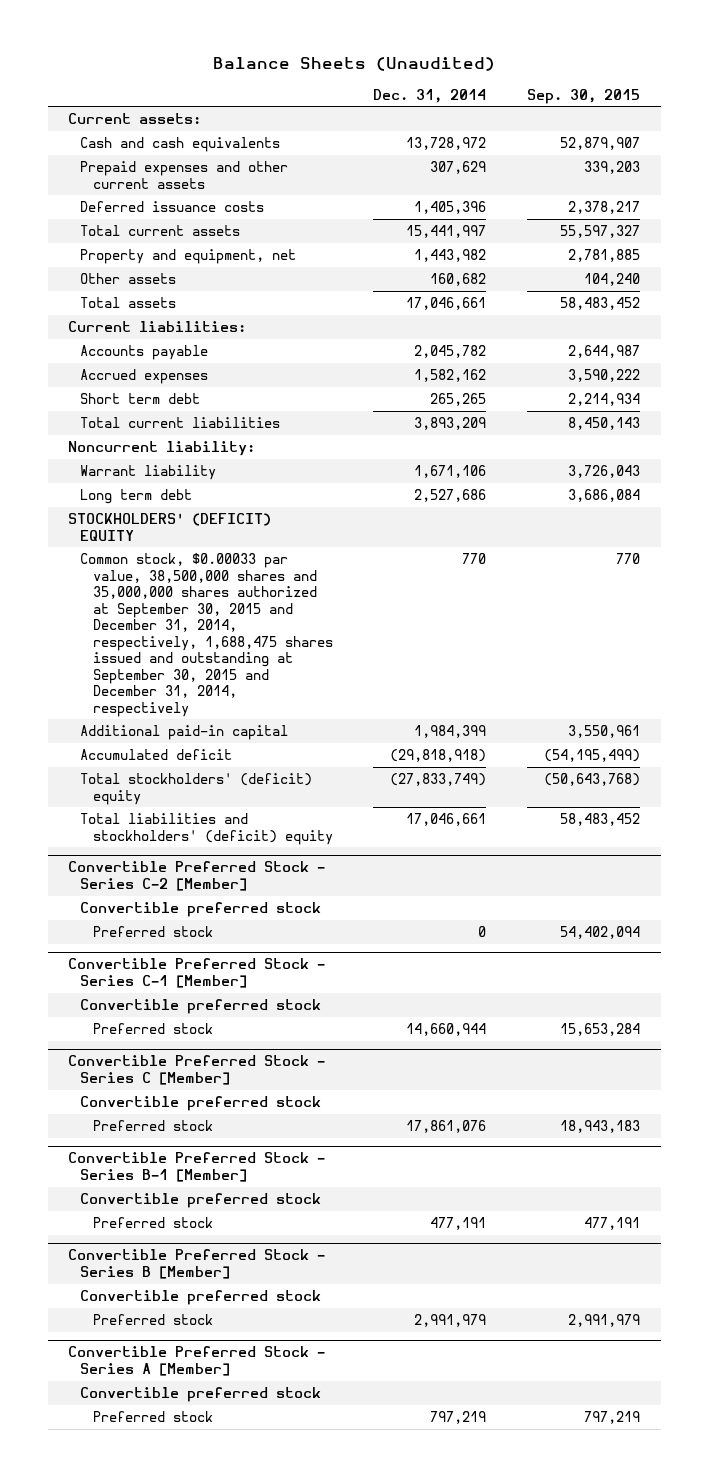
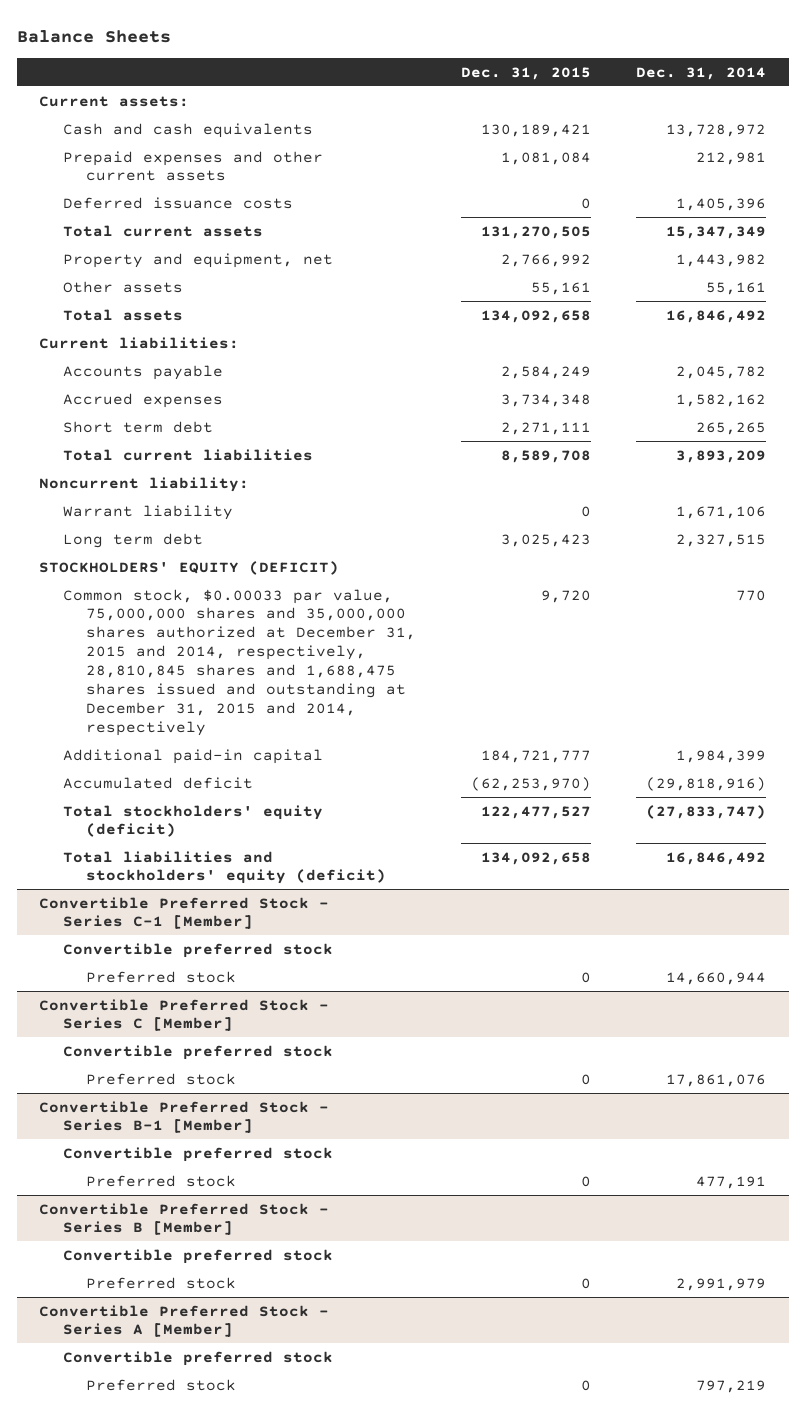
- Balance Sheets (Unaudited)
+ Balance Sheets
- | Dec. 31, 2014 | Sep. 30, 2015
+ | Dec. 31, 2015 | Dec. 31, 2014
- Prepaid expenses and other current assets | 307,629 | 339,203
+ Prepaid expenses and other current assets | 1,081,084 | 212,981
- Total current assets | 15,441,997 | 55,597,327
+ Total current assets | 131,270,505 | 15,347,349
- Other assets | 160,682 | 104,240
- Total assets | 17,046,661 | 58,483,452
+ Other assets | 55,161 | 55,161
+ Total assets | 134,092,658 | 16,846,492
- Long term debt | 2,527,686 | 3,686,084
- STOCKHOLDERS' (DEFICIT) EQUITY
- Common stock, $0.00033 par value, 38,500,000 shares and 35,000,000 shares authorized at September 30, 2015 and December 31, 2014, respectively, 1,688,475 shares issued and outstanding at September 30, 2015 and December 31, 2014, respectively | 770 | 770
+ Long term debt | 3,025,423 | 2,327,515
+ STOCKHOLDERS' EQUITY (DEFICIT)
+ Common stock, $0.00033 par value, 75,000,000 shares and 35,000,000 shares authorized at December 31, 2015 and 2014, respectively, 28,810,845 shares and 1,688,475 shares issued and outstanding at December 31, 2015 and 2014, respectively | 9,720 | 770
- Accumulated deficit | (29,818,918) | (54,195,499)
- Total stockholders' (deficit) equity | (27,833,749) | (50,643,768)
- Total liabilities and stockholders' (deficit) equity | 17,046,661 | 58,483,452
- Convertible Preferred Stock - Series C-2 [Member]
- Convertible preferred stock
- Preferred stock | 0 | 54,402,094
+ Accumulated deficit | (62,253,970) | (29,818,916)
+ Total stockholders' equity (deficit) | 122,477,527 | (27,833,747)
+ Total liabilities and stockholders' equity (deficit) | 134,092,658 | 16,846,492

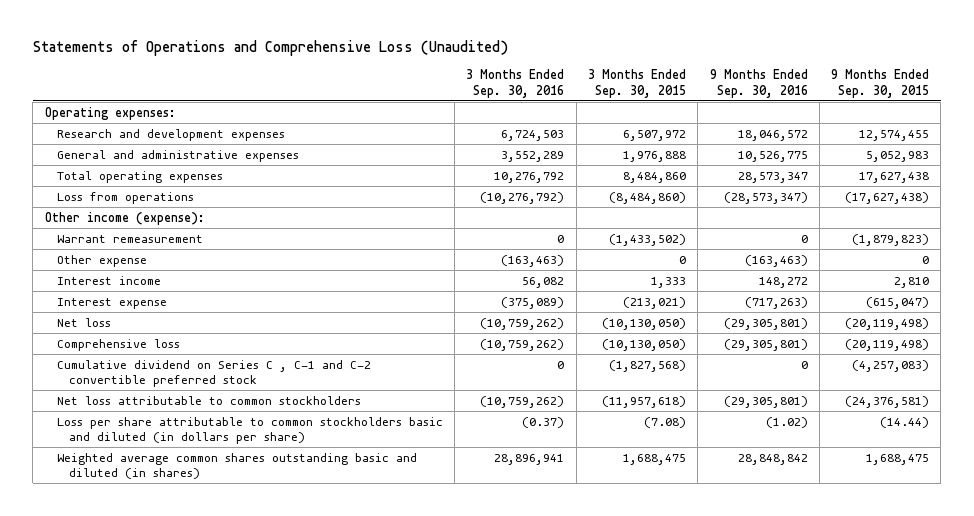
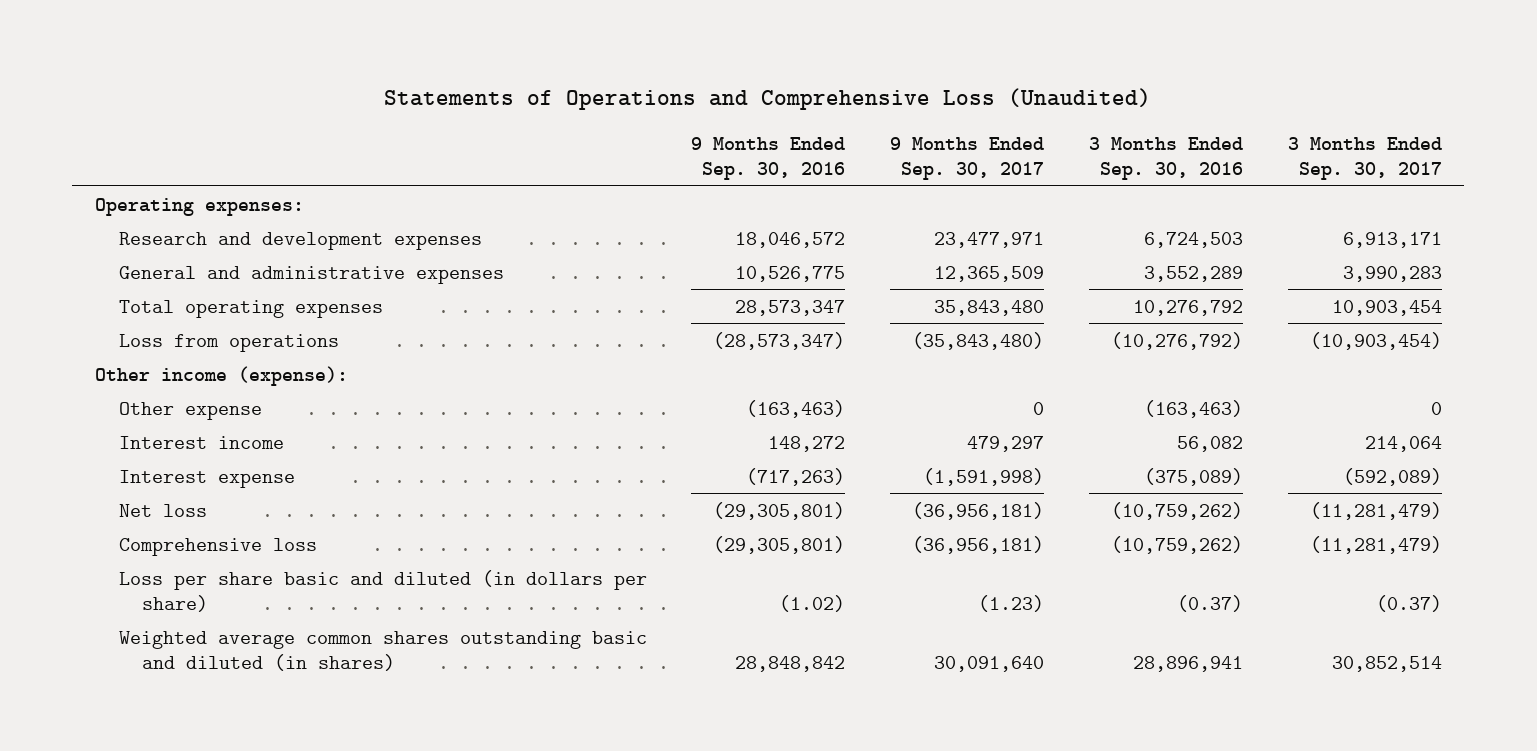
- | 3 Months Ended Sep. 30, 2016 | 3 Months Ended Sep. 30, 2015 | 9 Months Ended Sep. 30, 2016 | 9 Months Ended Sep. 30, 2015
+ | 9 Months Ended Sep. 30, 2016 | 9 Months Ended Sep. 30, 2017 | 3 Months Ended Sep. 30, 2016 | 3 Months Ended Sep. 30, 2017
- Warrant remeasurement | 0 | (1,433,502) | 0 | (1,879,823)
- Cumulative dividend on Series C , C-1 and C-2 convertible preferred stock | 0 | (1,827,568) | 0 | (4,257,083)
- Net loss attributable to common stockholders | (10,759,262) | (11,957,618) | (29,305,801) | (24,376,581)
- Loss per share attributable to common stockholders basic and diluted (in dollars per share) | (0.37) | (7.08) | (1.02) | (14.44)
+ Loss per share basic and diluted (in dollars per share) | (1.02) | (1.23) | (0.37) | (0.37)

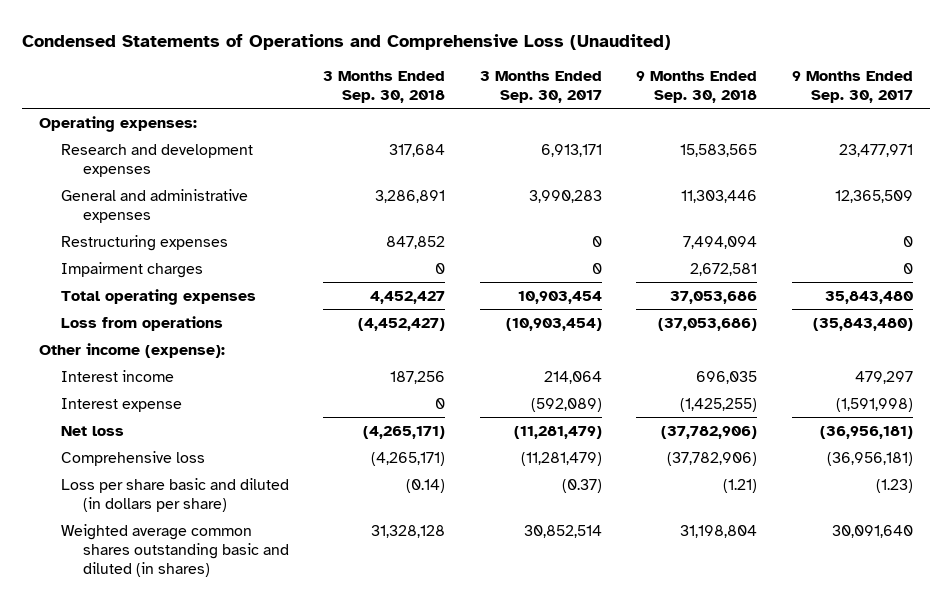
- Statements of Operations and Comprehensive Loss (Unaudited)
+ Condensed Statements of Operations and Comprehensive Loss (Unaudited)
- | 9 Months Ended Sep. 30, 2016 | 9 Months Ended Sep. 30, 2017 | 3 Months Ended Sep. 30, 2016 | 3 Months Ended Sep. 30, 2017
+ | 3 Months Ended Sep. 30, 2018 | 3 Months Ended Sep. 30, 2017 | 9 Months Ended Sep. 30, 2018 | 9 Months Ended Sep. 30, 2017
+ Restructuring expenses | 847,852 | 0 | 7,494,094 | 0
+ Impairment charges | 0 | 0 | 2,672,581 | 0
- Other expense | (163,463) | 0 | (163,463) | 0

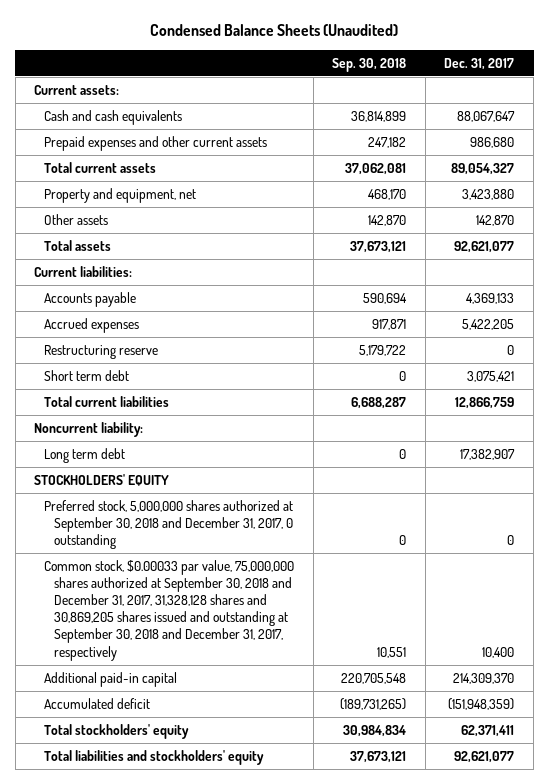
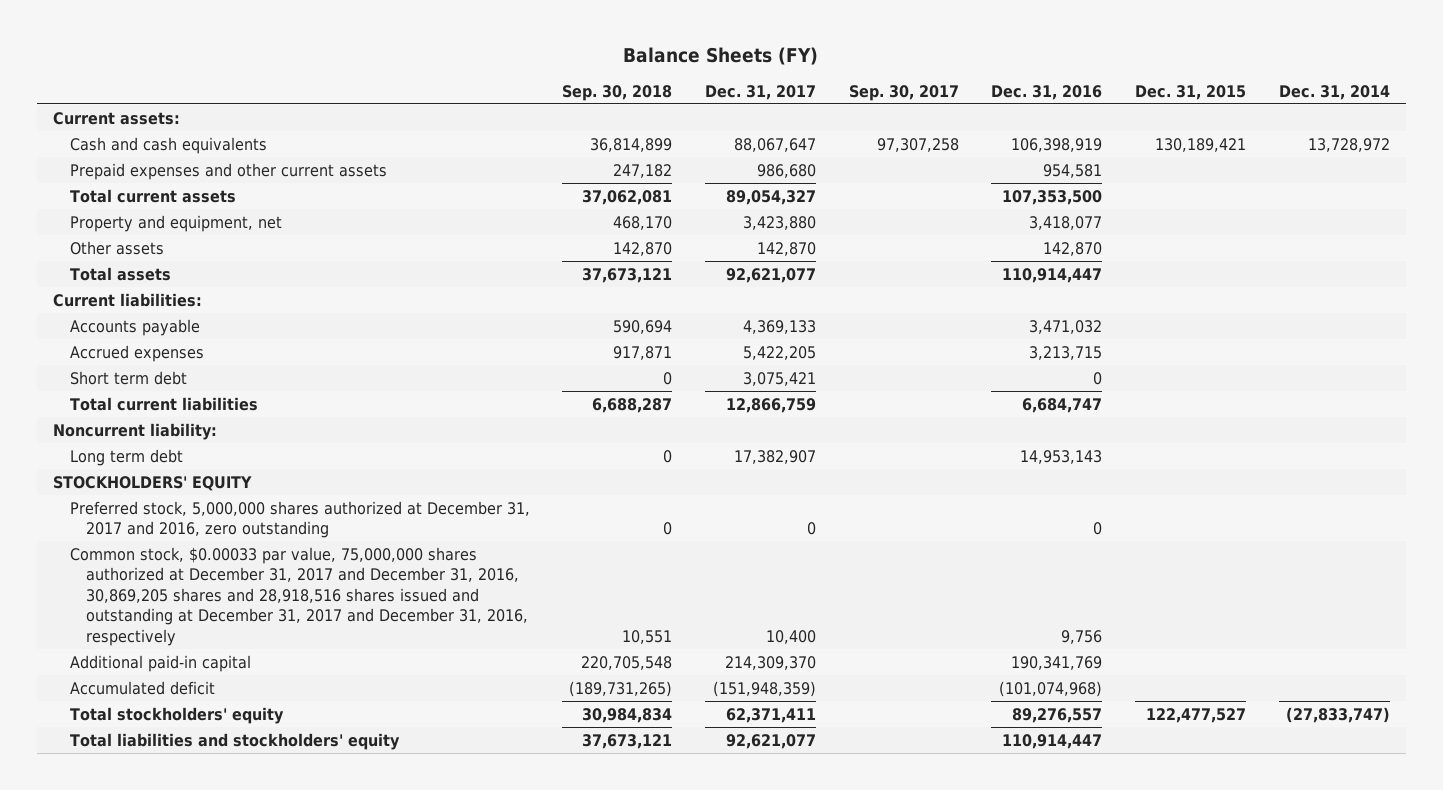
- Condensed Balance Sheets (Unaudited)
+ Balance Sheets (FY)
- | Sep. 30, 2018 | Dec. 31, 2017
+ | Sep. 30, 2018 | Dec. 31, 2017 | Sep. 30, 2017 | Dec. 31, 2016 | Dec. 31, 2015 | Dec. 31, 2014
- Restructuring reserve | 5,179,722 | 0
- Preferred stock, 5,000,000 shares authorized at September 30, 2018 and December 31, 2017, 0 outstanding | 0 | 0
- Common stock, $0.00033 par value, 75,000,000 shares authorized at September 30, 2018 and December 31, 2017, 31,328,128 shares and 30,869,205 shares issued and outstanding at September 30, 2018 and December 31, 2017, respectively | 10,551 | 10,400
+ Preferred stock, 5,000,000 shares authorized at December 31, 2017 and 2016, zero outstanding | 0 | 0 | | 0 | |
+ Common stock, $0.00033 par value, 75,000,000 shares authorized at December 31, 2017 and December 31, 2016, 30,869,205 shares and 28,918,516 shares issued and outstanding at December 31, 2017 and December 31, 2016, respectively | 10,551 | 10,400 | | 9,756 | |

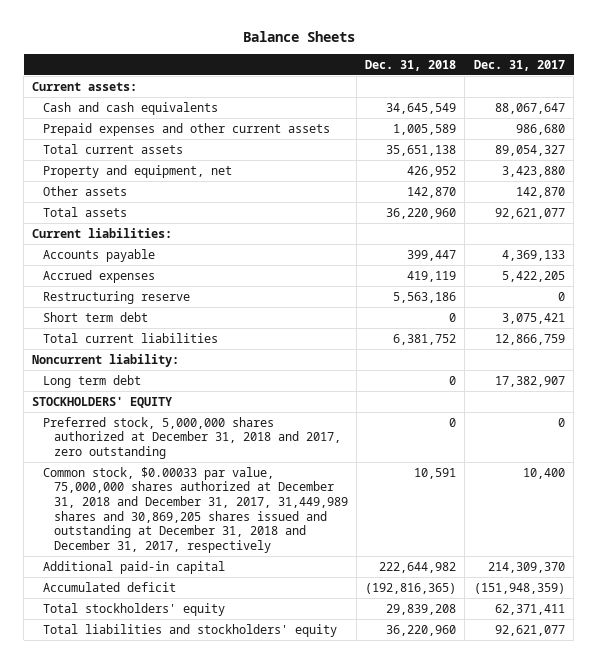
- Balance Sheets (FY)
+ Balance Sheets
- | Sep. 30, 2018 | Dec. 31, 2017 | Sep. 30, 2017 | Dec. 31, 2016 | Dec. 31, 2015 | Dec. 31, 2014
+ | Dec. 31, 2018 | Dec. 31, 2017
+ Restructuring reserve | 5,563,186 | 0
- Preferred stock, 5,000,000 shares authorized at December 31, 2017 and 2016, zero outstanding | 0 | 0 | | 0 | |
- Common stock, $0.00033 par value, 75,000,000 shares authorized at December 31, 2017 and December 31, 2016, 30,869,205 shares and 28,918,516 shares issued and outstanding at December 31, 2017 and December 31, 2016, respectively | 10,551 | 10,400 | | 9,756 | |
+ Preferred stock, 5,000,000 shares authorized at December 31, 2018 and 2017, zero outstanding | 0 | 0
+ Common stock, $0.00033 par value, 75,000,000 shares authorized at December 31, 2018 and December 31, 2017, 31,449,989 shares and 30,869,205 shares issued and outstanding at December 31, 2018 and December 31, 2017, respectively | 10,591 | 10,400

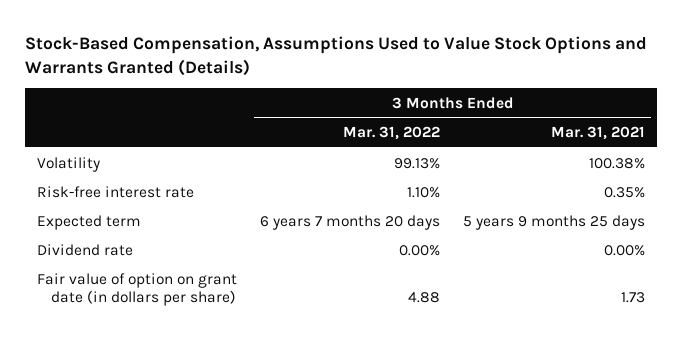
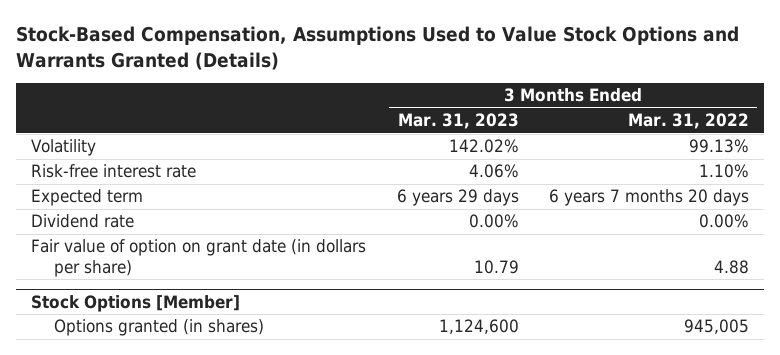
- | 3 Months Ended Mar. 31, 2022 | 3 Months Ended Mar. 31, 2021
+ | 3 Months Ended Mar. 31, 2023 | 3 Months Ended Mar. 31, 2022
+ Stock Options [Member]
+ Options granted (in shares) | 1,124,600 | 945,005

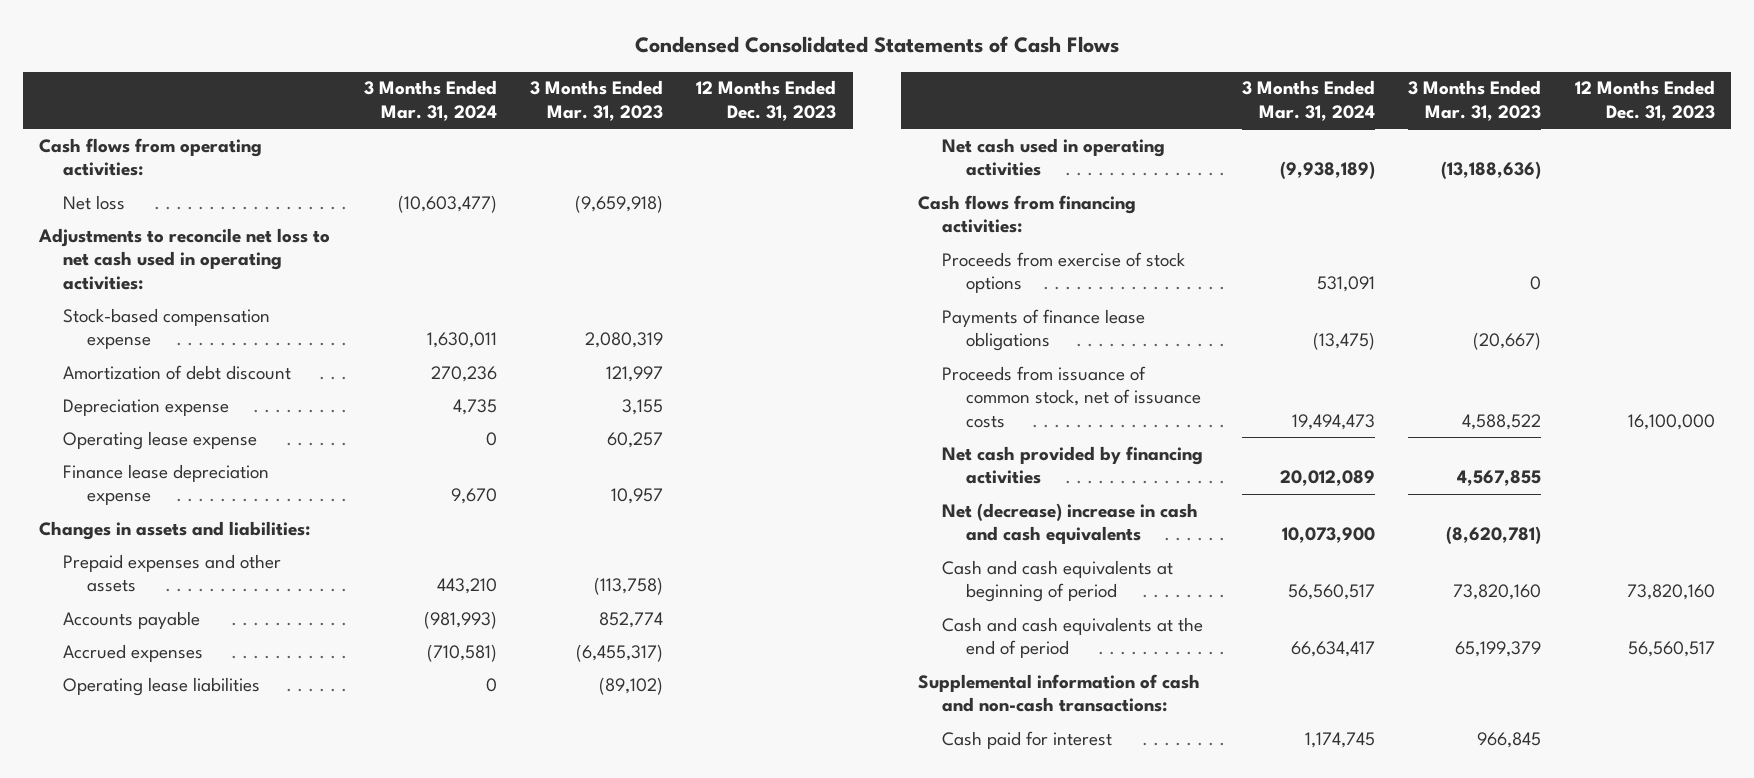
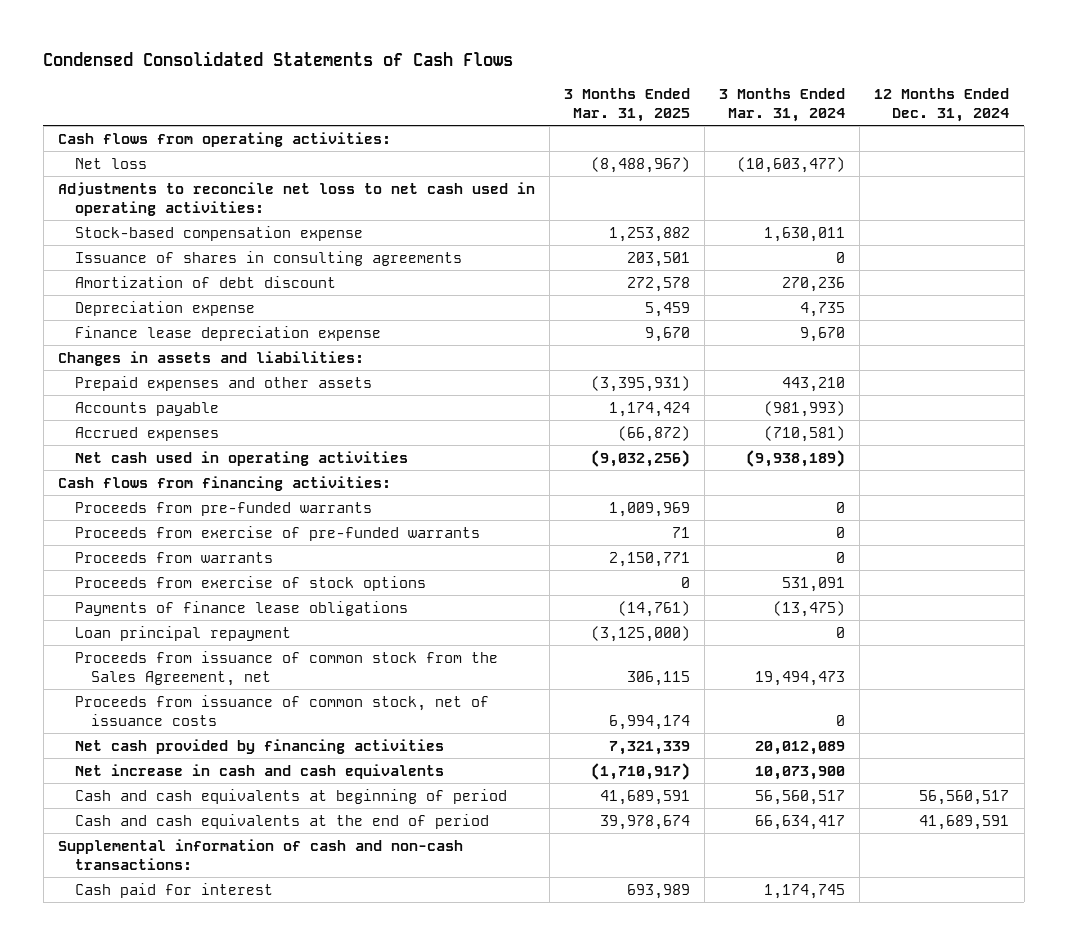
- | 3 Months Ended Mar. 31, 2024 | 3 Months Ended Mar. 31, 2023 | 12 Months Ended Dec. 31, 2023
+ | 3 Months Ended Mar. 31, 2025 | 3 Months Ended Mar. 31, 2024 | 12 Months Ended Dec. 31, 2024
+ Issuance of shares in consulting agreements | 203,501 | 0 |
- Operating lease expense | 0 | 60,257 |
- Operating lease liabilities | 0 | (89,102) |
+ Proceeds from pre-funded warrants | 1,009,969 | 0 |
+ Proceeds from exercise of pre-funded warrants | 71 | 0 |
+ Proceeds from warrants | 2,150,771 | 0 |
- Proceeds from issuance of common stock, net of issuance costs | 19,494,473 | 4,588,522 | 16,100,000
+ Loan principal repayment | (3,125,000) | 0 |
+ Proceeds from issuance of common stock from the Sales Agreement, net | 306,115 | 19,494,473 |
+ Proceeds from issuance of common stock, net of issuance costs | 6,994,174 | 0 |
- Net (decrease) increase in cash and cash equivalents | 10,073,900 | (8,620,781) |
+ Net increase in cash and cash equivalents | (1,710,917) | 10,073,900 |

